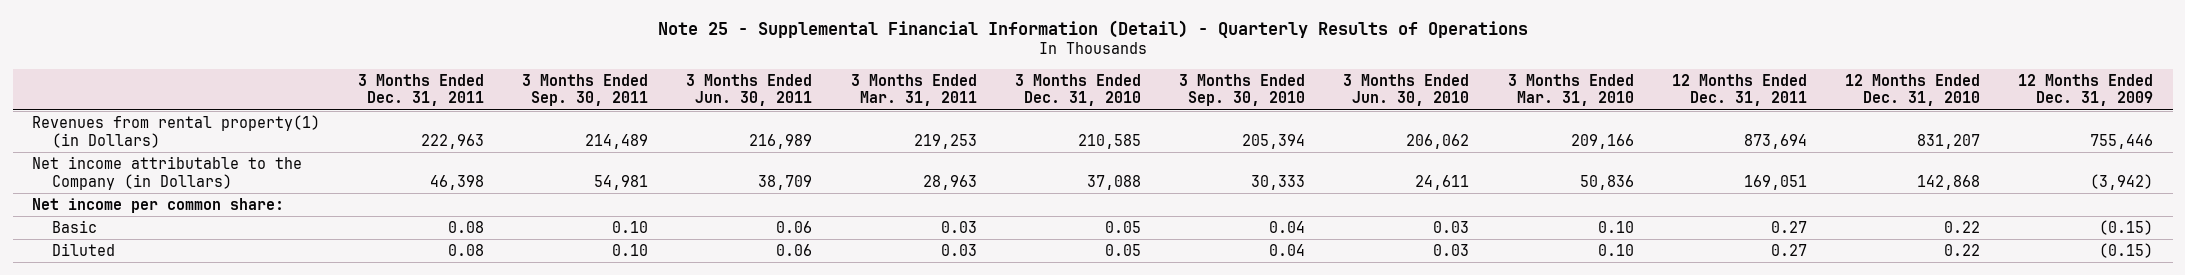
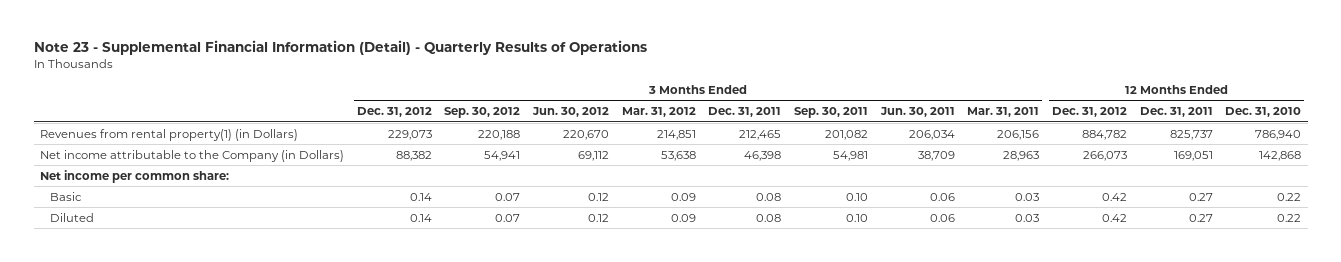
- Note 25 - Supplemental Financial Information (Detail) - Quarterly Results of Operations
+ Note 23 - Supplemental Financial Information (Detail) - Quarterly Results of Operations
- | 3 Months Ended Dec. 31, 2011 | 3 Months Ended Sep. 30, 2011 | 3 Months Ended Jun. 30, 2011 | 3 Months Ended Mar. 31, 2011 | 3 Months Ended Dec. 31, 2010 | 3 Months Ended Sep. 30, 2010 | 3 Months Ended Jun. 30, 2010 | 3 Months Ended Mar. 31, 2010 | 12 Months Ended Dec. 31, 2011 | 12 Months Ended Dec. 31, 2010 | 12 Months Ended Dec. 31, 2009
+ | 3 Months Ended Dec. 31, 2012 | 3 Months Ended Sep. 30, 2012 | 3 Months Ended Jun. 30, 2012 | 3 Months Ended Mar. 31, 2012 | 3 Months Ended Dec. 31, 2011 | 3 Months Ended Sep. 30, 2011 | 3 Months Ended Jun. 30, 2011 | 3 Months Ended Mar. 31, 2011 | 12 Months Ended Dec. 31, 2012 | 12 Months Ended Dec. 31, 2011 | 12 Months Ended Dec. 31, 2010
- Revenues from rental property(1) (in Dollars) | 222,963 | 214,489 | 216,989 | 219,253 | 210,585 | 205,394 | 206,062 | 209,166 | 873,694 | 831,207 | 755,446
+ Revenues from rental property(1) (in Dollars) | 229,073 | 220,188 | 220,670 | 214,851 | 212,465 | 201,082 | 206,034 | 206,156 | 884,782 | 825,737 | 786,940

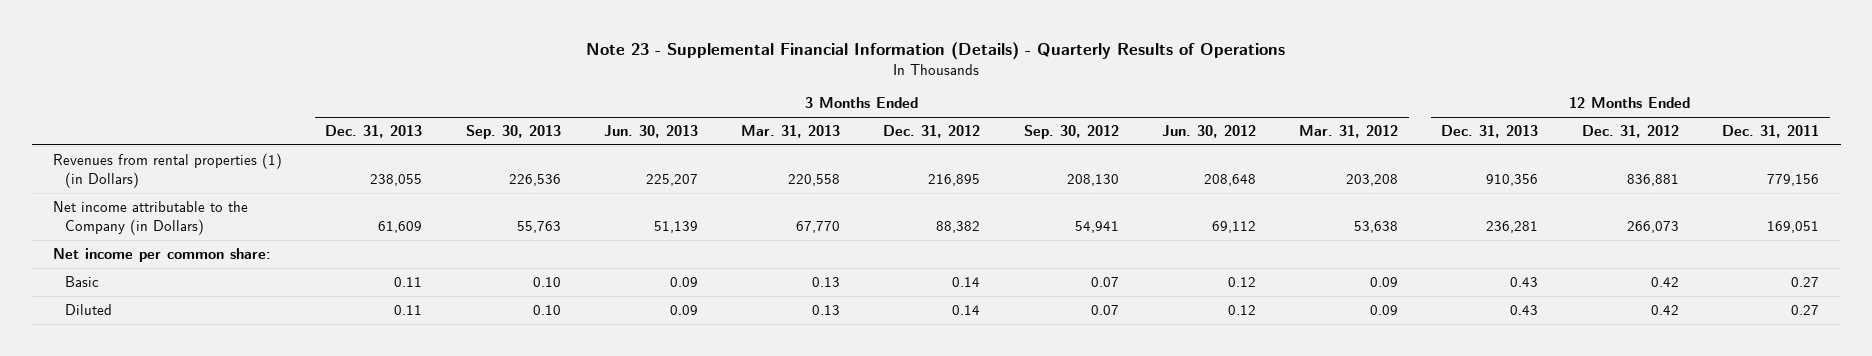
- Note 23 - Supplemental Financial Information (Detail) - Quarterly Results of Operations
+ Note 23 - Supplemental Financial Information (Details) - Quarterly Results of Operations
- | 3 Months Ended Dec. 31, 2012 | 3 Months Ended Sep. 30, 2012 | 3 Months Ended Jun. 30, 2012 | 3 Months Ended Mar. 31, 2012 | 3 Months Ended Dec. 31, 2011 | 3 Months Ended Sep. 30, 2011 | 3 Months Ended Jun. 30, 2011 | 3 Months Ended Mar. 31, 2011 | 12 Months Ended Dec. 31, 2012 | 12 Months Ended Dec. 31, 2011 | 12 Months Ended Dec. 31, 2010
+ | 3 Months Ended Dec. 31, 2013 | 3 Months Ended Sep. 30, 2013 | 3 Months Ended Jun. 30, 2013 | 3 Months Ended Mar. 31, 2013 | 3 Months Ended Dec. 31, 2012 | 3 Months Ended Sep. 30, 2012 | 3 Months Ended Jun. 30, 2012 | 3 Months Ended Mar. 31, 2012 | 12 Months Ended Dec. 31, 2013 | 12 Months Ended Dec. 31, 2012 | 12 Months Ended Dec. 31, 2011
- Revenues from rental property(1) (in Dollars) | 229,073 | 220,188 | 220,670 | 214,851 | 212,465 | 201,082 | 206,034 | 206,156 | 884,782 | 825,737 | 786,940
+ Revenues from rental properties (1) (in Dollars) | 238,055 | 226,536 | 225,207 | 220,558 | 216,895 | 208,130 | 208,648 | 203,208 | 910,356 | 836,881 | 779,156

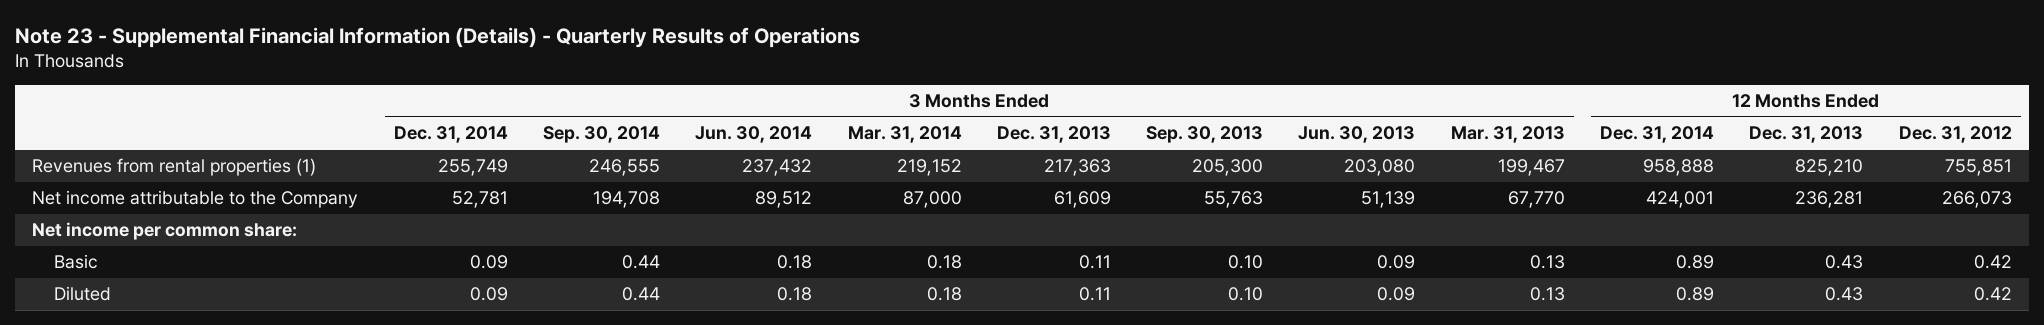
- | 3 Months Ended Dec. 31, 2013 | 3 Months Ended Sep. 30, 2013 | 3 Months Ended Jun. 30, 2013 | 3 Months Ended Mar. 31, 2013 | 3 Months Ended Dec. 31, 2012 | 3 Months Ended Sep. 30, 2012 | 3 Months Ended Jun. 30, 2012 | 3 Months Ended Mar. 31, 2012 | 12 Months Ended Dec. 31, 2013 | 12 Months Ended Dec. 31, 2012 | 12 Months Ended Dec. 31, 2011
+ | 3 Months Ended Dec. 31, 2014 | 3 Months Ended Sep. 30, 2014 | 3 Months Ended Jun. 30, 2014 | 3 Months Ended Mar. 31, 2014 | 3 Months Ended Dec. 31, 2013 | 3 Months Ended Sep. 30, 2013 | 3 Months Ended Jun. 30, 2013 | 3 Months Ended Mar. 31, 2013 | 12 Months Ended Dec. 31, 2014 | 12 Months Ended Dec. 31, 2013 | 12 Months Ended Dec. 31, 2012
- Revenues from rental properties (1) (in Dollars) | 238,055 | 226,536 | 225,207 | 220,558 | 216,895 | 208,130 | 208,648 | 203,208 | 910,356 | 836,881 | 779,156
- Net income attributable to the Company (in Dollars) | 61,609 | 55,763 | 51,139 | 67,770 | 88,382 | 54,941 | 69,112 | 53,638 | 236,281 | 266,073 | 169,051
+ Revenues from rental properties (1) | 255,749 | 246,555 | 237,432 | 219,152 | 217,363 | 205,300 | 203,080 | 199,467 | 958,888 | 825,210 | 755,851
+ Net income attributable to the Company | 52,781 | 194,708 | 89,512 | 87,000 | 61,609 | 55,763 | 51,139 | 67,770 | 424,001 | 236,281 | 266,073

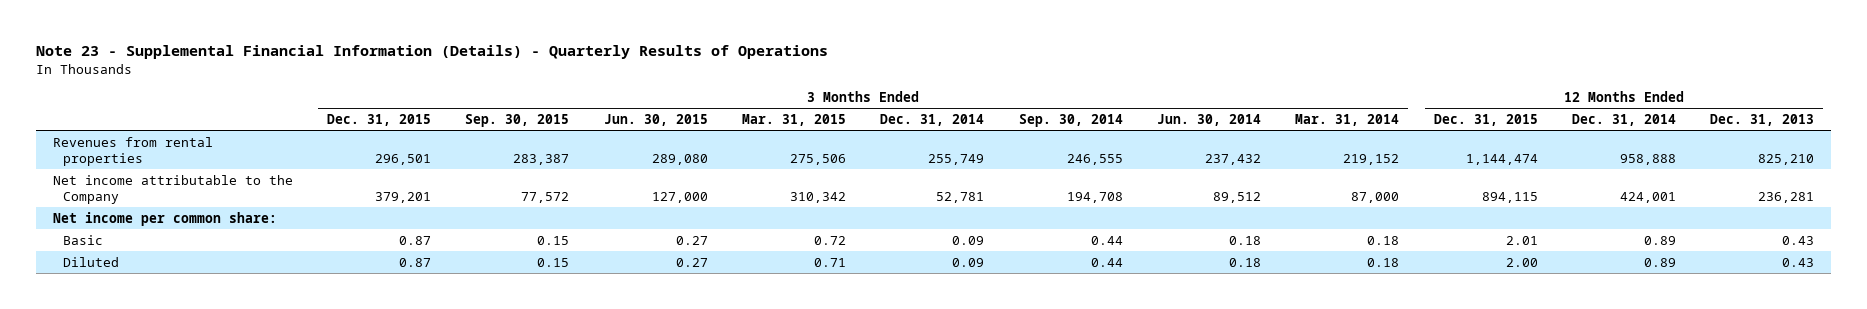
- | 3 Months Ended Dec. 31, 2014 | 3 Months Ended Sep. 30, 2014 | 3 Months Ended Jun. 30, 2014 | 3 Months Ended Mar. 31, 2014 | 3 Months Ended Dec. 31, 2013 | 3 Months Ended Sep. 30, 2013 | 3 Months Ended Jun. 30, 2013 | 3 Months Ended Mar. 31, 2013 | 12 Months Ended Dec. 31, 2014 | 12 Months Ended Dec. 31, 2013 | 12 Months Ended Dec. 31, 2012
+ | 3 Months Ended Dec. 31, 2015 | 3 Months Ended Sep. 30, 2015 | 3 Months Ended Jun. 30, 2015 | 3 Months Ended Mar. 31, 2015 | 3 Months Ended Dec. 31, 2014 | 3 Months Ended Sep. 30, 2014 | 3 Months Ended Jun. 30, 2014 | 3 Months Ended Mar. 31, 2014 | 12 Months Ended Dec. 31, 2015 | 12 Months Ended Dec. 31, 2014 | 12 Months Ended Dec. 31, 2013
- Revenues from rental properties (1) | 255,749 | 246,555 | 237,432 | 219,152 | 217,363 | 205,300 | 203,080 | 199,467 | 958,888 | 825,210 | 755,851
+ Revenues from rental properties | 296,501 | 283,387 | 289,080 | 275,506 | 255,749 | 246,555 | 237,432 | 219,152 | 1,144,474 | 958,888 | 825,210

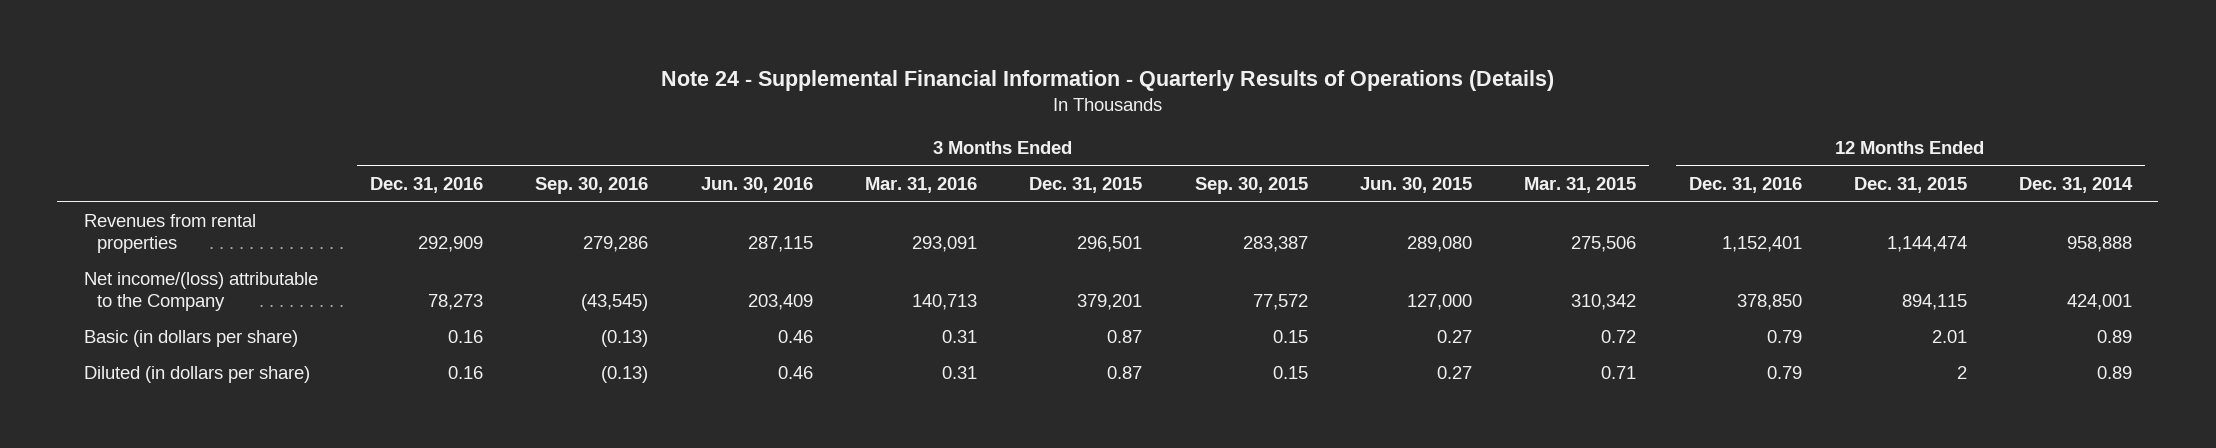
- Note 23 - Supplemental Financial Information (Details) - Quarterly Results of Operations
+ Note 24 - Supplemental Financial Information - Quarterly Results of Operations (Details)
- | 3 Months Ended Dec. 31, 2015 | 3 Months Ended Sep. 30, 2015 | 3 Months Ended Jun. 30, 2015 | 3 Months Ended Mar. 31, 2015 | 3 Months Ended Dec. 31, 2014 | 3 Months Ended Sep. 30, 2014 | 3 Months Ended Jun. 30, 2014 | 3 Months Ended Mar. 31, 2014 | 12 Months Ended Dec. 31, 2015 | 12 Months Ended Dec. 31, 2014 | 12 Months Ended Dec. 31, 2013
+ | 3 Months Ended Dec. 31, 2016 | 3 Months Ended Sep. 30, 2016 | 3 Months Ended Jun. 30, 2016 | 3 Months Ended Mar. 31, 2016 | 3 Months Ended Dec. 31, 2015 | 3 Months Ended Sep. 30, 2015 | 3 Months Ended Jun. 30, 2015 | 3 Months Ended Mar. 31, 2015 | 12 Months Ended Dec. 31, 2016 | 12 Months Ended Dec. 31, 2015 | 12 Months Ended Dec. 31, 2014
- Net income attributable to the Company | 379,201 | 77,572 | 127,000 | 310,342 | 52,781 | 194,708 | 89,512 | 87,000 | 894,115 | 424,001 | 236,281
- Net income per common share:
- Basic | 0.87 | 0.15 | 0.27 | 0.72 | 0.09 | 0.44 | 0.18 | 0.18 | 2.01 | 0.89 | 0.43
- Diluted | 0.87 | 0.15 | 0.27 | 0.71 | 0.09 | 0.44 | 0.18 | 0.18 | 2.00 | 0.89 | 0.43
+ Net income/(loss) attributable to the Company | 78,273 | (43,545) | 203,409 | 140,713 | 379,201 | 77,572 | 127,000 | 310,342 | 378,850 | 894,115 | 424,001
+ Basic (in dollars per share) | 0.16 | (0.13) | 0.46 | 0.31 | 0.87 | 0.15 | 0.27 | 0.72 | 0.79 | 2.01 | 0.89
+ Diluted (in dollars per share) | 0.16 | (0.13) | 0.46 | 0.31 | 0.87 | 0.15 | 0.27 | 0.71 | 0.79 | 2 | 0.89

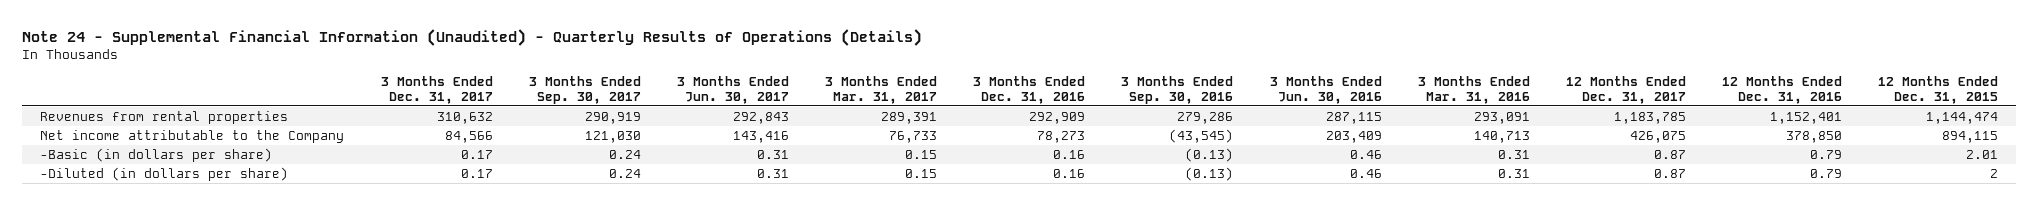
- Note 24 - Supplemental Financial Information - Quarterly Results of Operations (Details)
+ Note 24 - Supplemental Financial Information (Unaudited) - Quarterly Results of Operations (Details)
- | 3 Months Ended Dec. 31, 2016 | 3 Months Ended Sep. 30, 2016 | 3 Months Ended Jun. 30, 2016 | 3 Months Ended Mar. 31, 2016 | 3 Months Ended Dec. 31, 2015 | 3 Months Ended Sep. 30, 2015 | 3 Months Ended Jun. 30, 2015 | 3 Months Ended Mar. 31, 2015 | 12 Months Ended Dec. 31, 2016 | 12 Months Ended Dec. 31, 2015 | 12 Months Ended Dec. 31, 2014
+ | 3 Months Ended Dec. 31, 2017 | 3 Months Ended Sep. 30, 2017 | 3 Months Ended Jun. 30, 2017 | 3 Months Ended Mar. 31, 2017 | 3 Months Ended Dec. 31, 2016 | 3 Months Ended Sep. 30, 2016 | 3 Months Ended Jun. 30, 2016 | 3 Months Ended Mar. 31, 2016 | 12 Months Ended Dec. 31, 2017 | 12 Months Ended Dec. 31, 2016 | 12 Months Ended Dec. 31, 2015
- Net income/(loss) attributable to the Company | 78,273 | (43,545) | 203,409 | 140,713 | 379,201 | 77,572 | 127,000 | 310,342 | 378,850 | 894,115 | 424,001
- Basic (in dollars per share) | 0.16 | (0.13) | 0.46 | 0.31 | 0.87 | 0.15 | 0.27 | 0.72 | 0.79 | 2.01 | 0.89
- Diluted (in dollars per share) | 0.16 | (0.13) | 0.46 | 0.31 | 0.87 | 0.15 | 0.27 | 0.71 | 0.79 | 2 | 0.89
+ Net income attributable to the Company | 84,566 | 121,030 | 143,416 | 76,733 | 78,273 | (43,545) | 203,409 | 140,713 | 426,075 | 378,850 | 894,115
+ -Basic (in dollars per share) | 0.17 | 0.24 | 0.31 | 0.15 | 0.16 | (0.13) | 0.46 | 0.31 | 0.87 | 0.79 | 2.01
+ -Diluted (in dollars per share) | 0.17 | 0.24 | 0.31 | 0.15 | 0.16 | (0.13) | 0.46 | 0.31 | 0.87 | 0.79 | 2

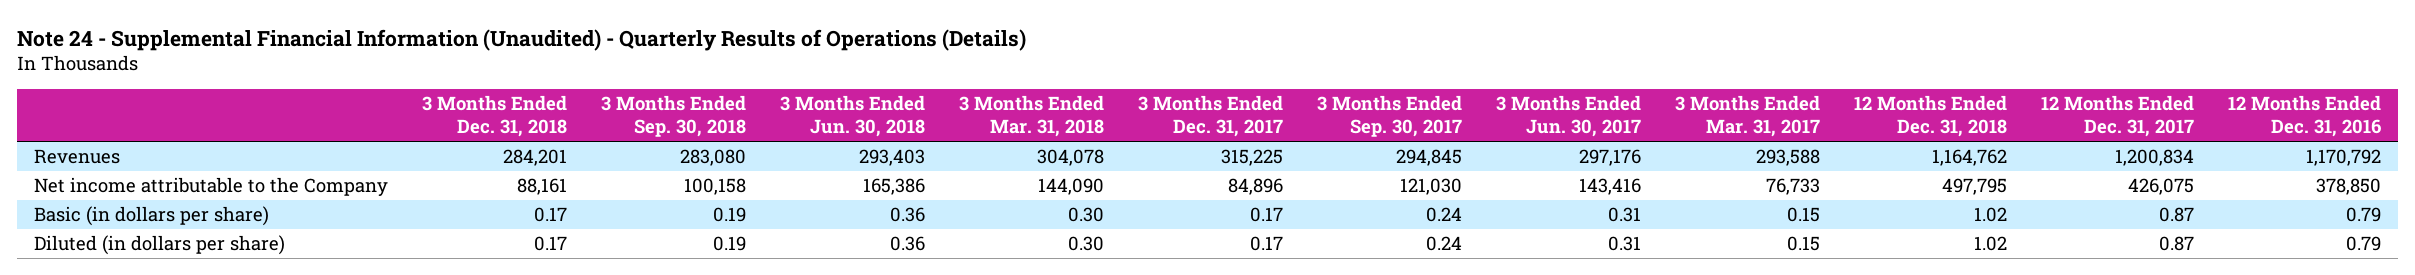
- | 3 Months Ended Dec. 31, 2017 | 3 Months Ended Sep. 30, 2017 | 3 Months Ended Jun. 30, 2017 | 3 Months Ended Mar. 31, 2017 | 3 Months Ended Dec. 31, 2016 | 3 Months Ended Sep. 30, 2016 | 3 Months Ended Jun. 30, 2016 | 3 Months Ended Mar. 31, 2016 | 12 Months Ended Dec. 31, 2017 | 12 Months Ended Dec. 31, 2016 | 12 Months Ended Dec. 31, 2015
+ | 3 Months Ended Dec. 31, 2018 | 3 Months Ended Sep. 30, 2018 | 3 Months Ended Jun. 30, 2018 | 3 Months Ended Mar. 31, 2018 | 3 Months Ended Dec. 31, 2017 | 3 Months Ended Sep. 30, 2017 | 3 Months Ended Jun. 30, 2017 | 3 Months Ended Mar. 31, 2017 | 12 Months Ended Dec. 31, 2018 | 12 Months Ended Dec. 31, 2017 | 12 Months Ended Dec. 31, 2016
- Revenues from rental properties | 310,632 | 290,919 | 292,843 | 289,391 | 292,909 | 279,286 | 287,115 | 293,091 | 1,183,785 | 1,152,401 | 1,144,474
- Net income attributable to the Company | 84,566 | 121,030 | 143,416 | 76,733 | 78,273 | (43,545) | 203,409 | 140,713 | 426,075 | 378,850 | 894,115
- -Basic (in dollars per share) | 0.17 | 0.24 | 0.31 | 0.15 | 0.16 | (0.13) | 0.46 | 0.31 | 0.87 | 0.79 | 2.01
- -Diluted (in dollars per share) | 0.17 | 0.24 | 0.31 | 0.15 | 0.16 | (0.13) | 0.46 | 0.31 | 0.87 | 0.79 | 2
+ Revenues | 284,201 | 283,080 | 293,403 | 304,078 | 315,225 | 294,845 | 297,176 | 293,588 | 1,164,762 | 1,200,834 | 1,170,792
+ Net income attributable to the Company | 88,161 | 100,158 | 165,386 | 144,090 | 84,896 | 121,030 | 143,416 | 76,733 | 497,795 | 426,075 | 378,850
+ Basic (in dollars per share) | 0.17 | 0.19 | 0.36 | 0.30 | 0.17 | 0.24 | 0.31 | 0.15 | 1.02 | 0.87 | 0.79
+ Diluted (in dollars per share) | 0.17 | 0.19 | 0.36 | 0.30 | 0.17 | 0.24 | 0.31 | 0.15 | 1.02 | 0.87 | 0.79

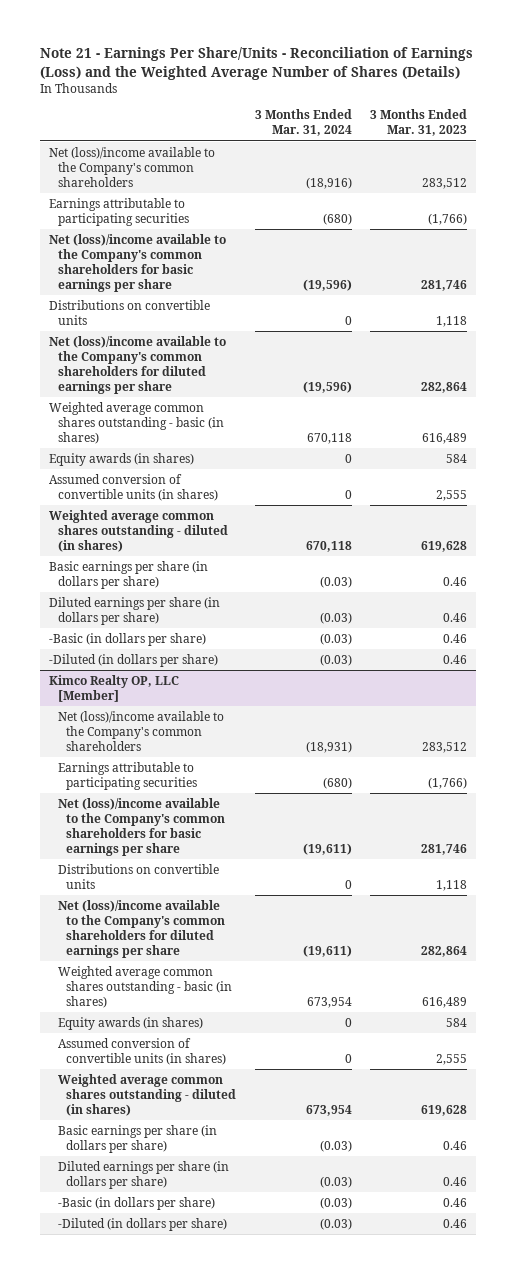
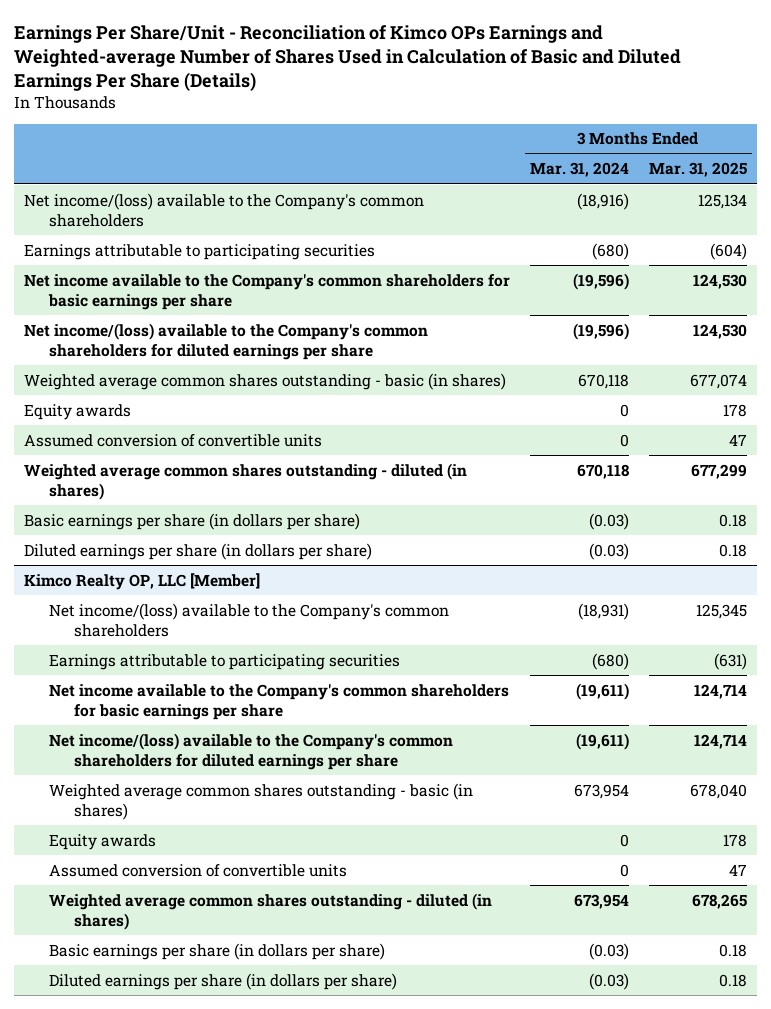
- Note 21 - Earnings Per Share/Units - Reconciliation of Earnings (Loss) and the Weighted Average Number of Shares (Details)
+ Earnings Per Share/Unit - Reconciliation of Kimco OPs Earnings and Weighted-average Number of Shares Used in Calculation of Basic and Diluted Earnings Per Share (Details)
- | 3 Months Ended Mar. 31, 2024 | 3 Months Ended Mar. 31, 2023
+ | 3 Months Ended Mar. 31, 2024 | 3 Months Ended Mar. 31, 2025
- Net (loss)/income available to the Company's common shareholders | (18,916) | 283,512
+ Net income/(loss) available to the Company's common shareholders | (18,916) | 125,134
- Net (loss)/income available to the Company's common shareholders for basic earnings per share | (19,596) | 281,746
- Distributions on convertible units | 0 | 1,118
- Net (loss)/income available to the Company's common shareholders for diluted earnings per share | (19,596) | 282,864
+ Net income available to the Company's common shareholders for basic earnings per share | (19,596) | 124,530
+ Net income/(loss) available to the Company's common shareholders for diluted earnings per share | (19,596) | 124,530
- Equity awards (in shares) | 0 | 584
- Assumed conversion of convertible units (in shares) | 0 | 2,555
+ Equity awards | 0 | 178
+ Assumed conversion of convertible units | 0 | 47
- -Basic (in dollars per share) | (0.03) | 0.46
- -Diluted (in dollars per share) | (0.03) | 0.46
@ Kimco Realty OP, LLC [Member]
- Net (loss)/income available to the Company's common shareholders | (18,931) | 283,512
+ Net income/(loss) available to the Company's common shareholders | (18,931) | 125,345
- Net (loss)/income available to the Company's common shareholders for basic earnings per share | (19,611) | 281,746
- Distributions on convertible units | 0 | 1,118
- Net (loss)/income available to the Company's common shareholders for diluted earnings per share | (19,611) | 282,864
+ Net income available to the Company's common shareholders for basic earnings per share | (19,611) | 124,714
+ Net income/(loss) available to the Company's common shareholders for diluted earnings per share | (19,611) | 124,714
- Equity awards (in shares) | 0 | 584
- Assumed conversion of convertible units (in shares) | 0 | 2,555
+ Equity awards | 0 | 178
+ Assumed conversion of convertible units | 0 | 47
- -Basic (in dollars per share) | (0.03) | 0.46
- -Diluted (in dollars per share) | (0.03) | 0.46

